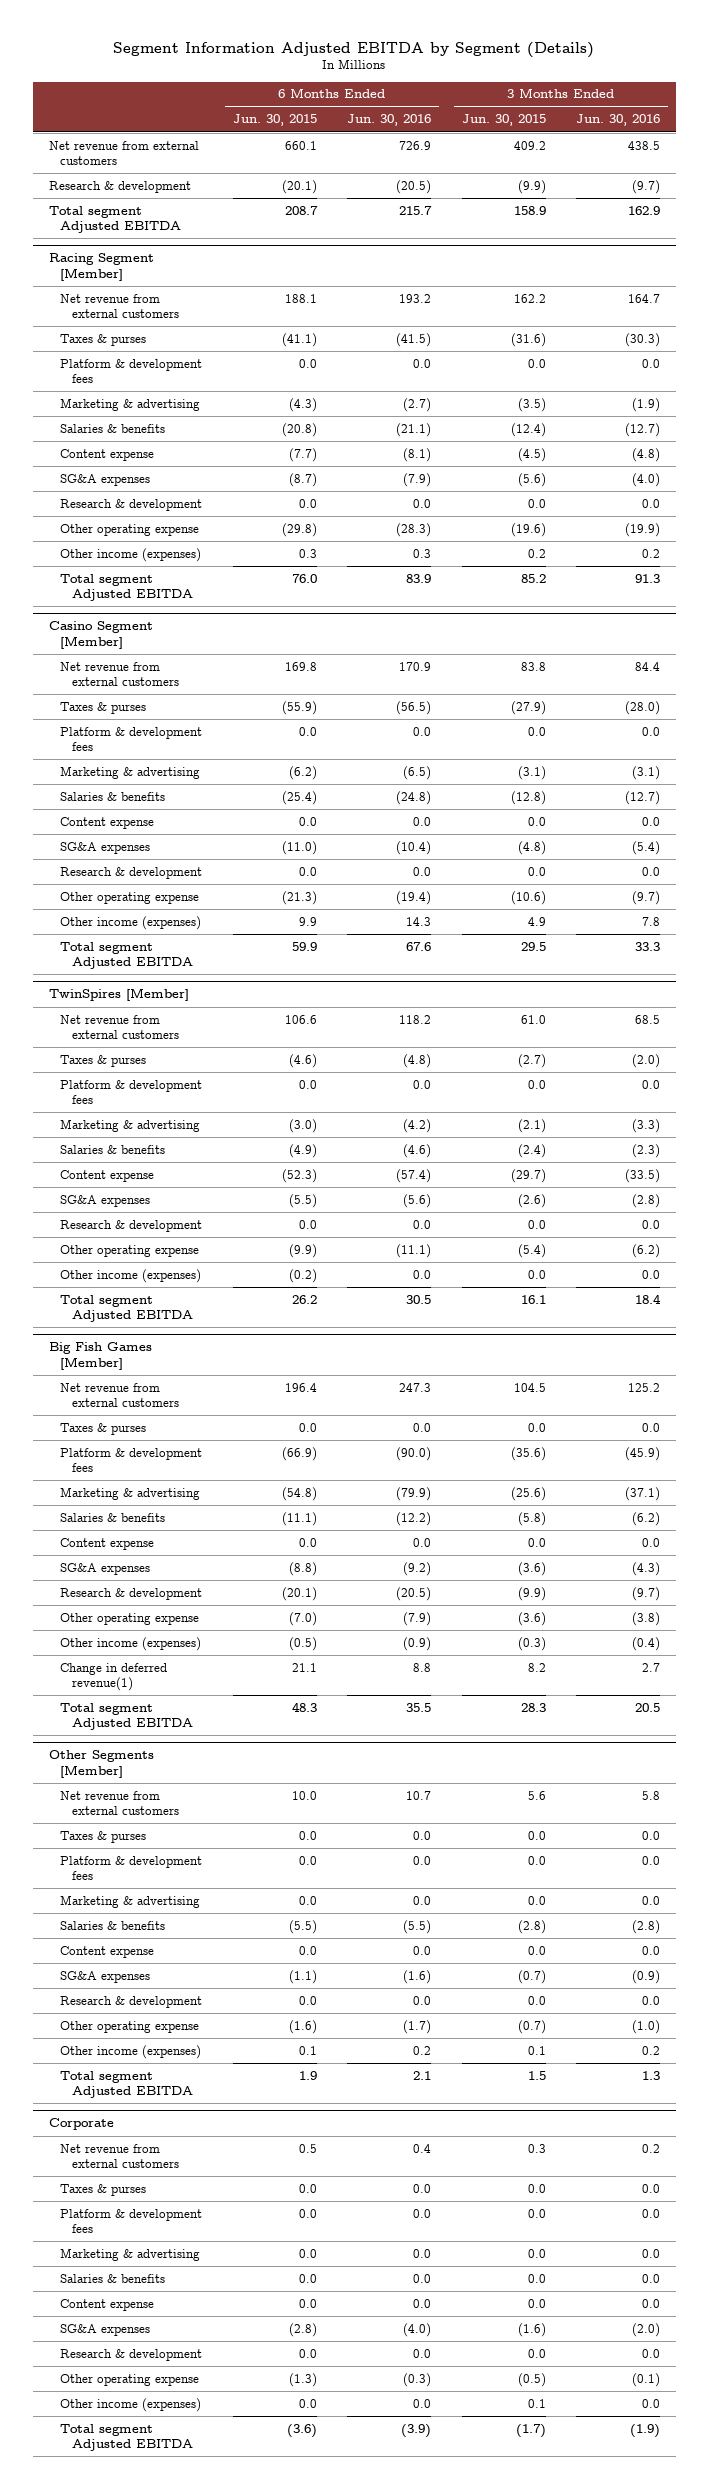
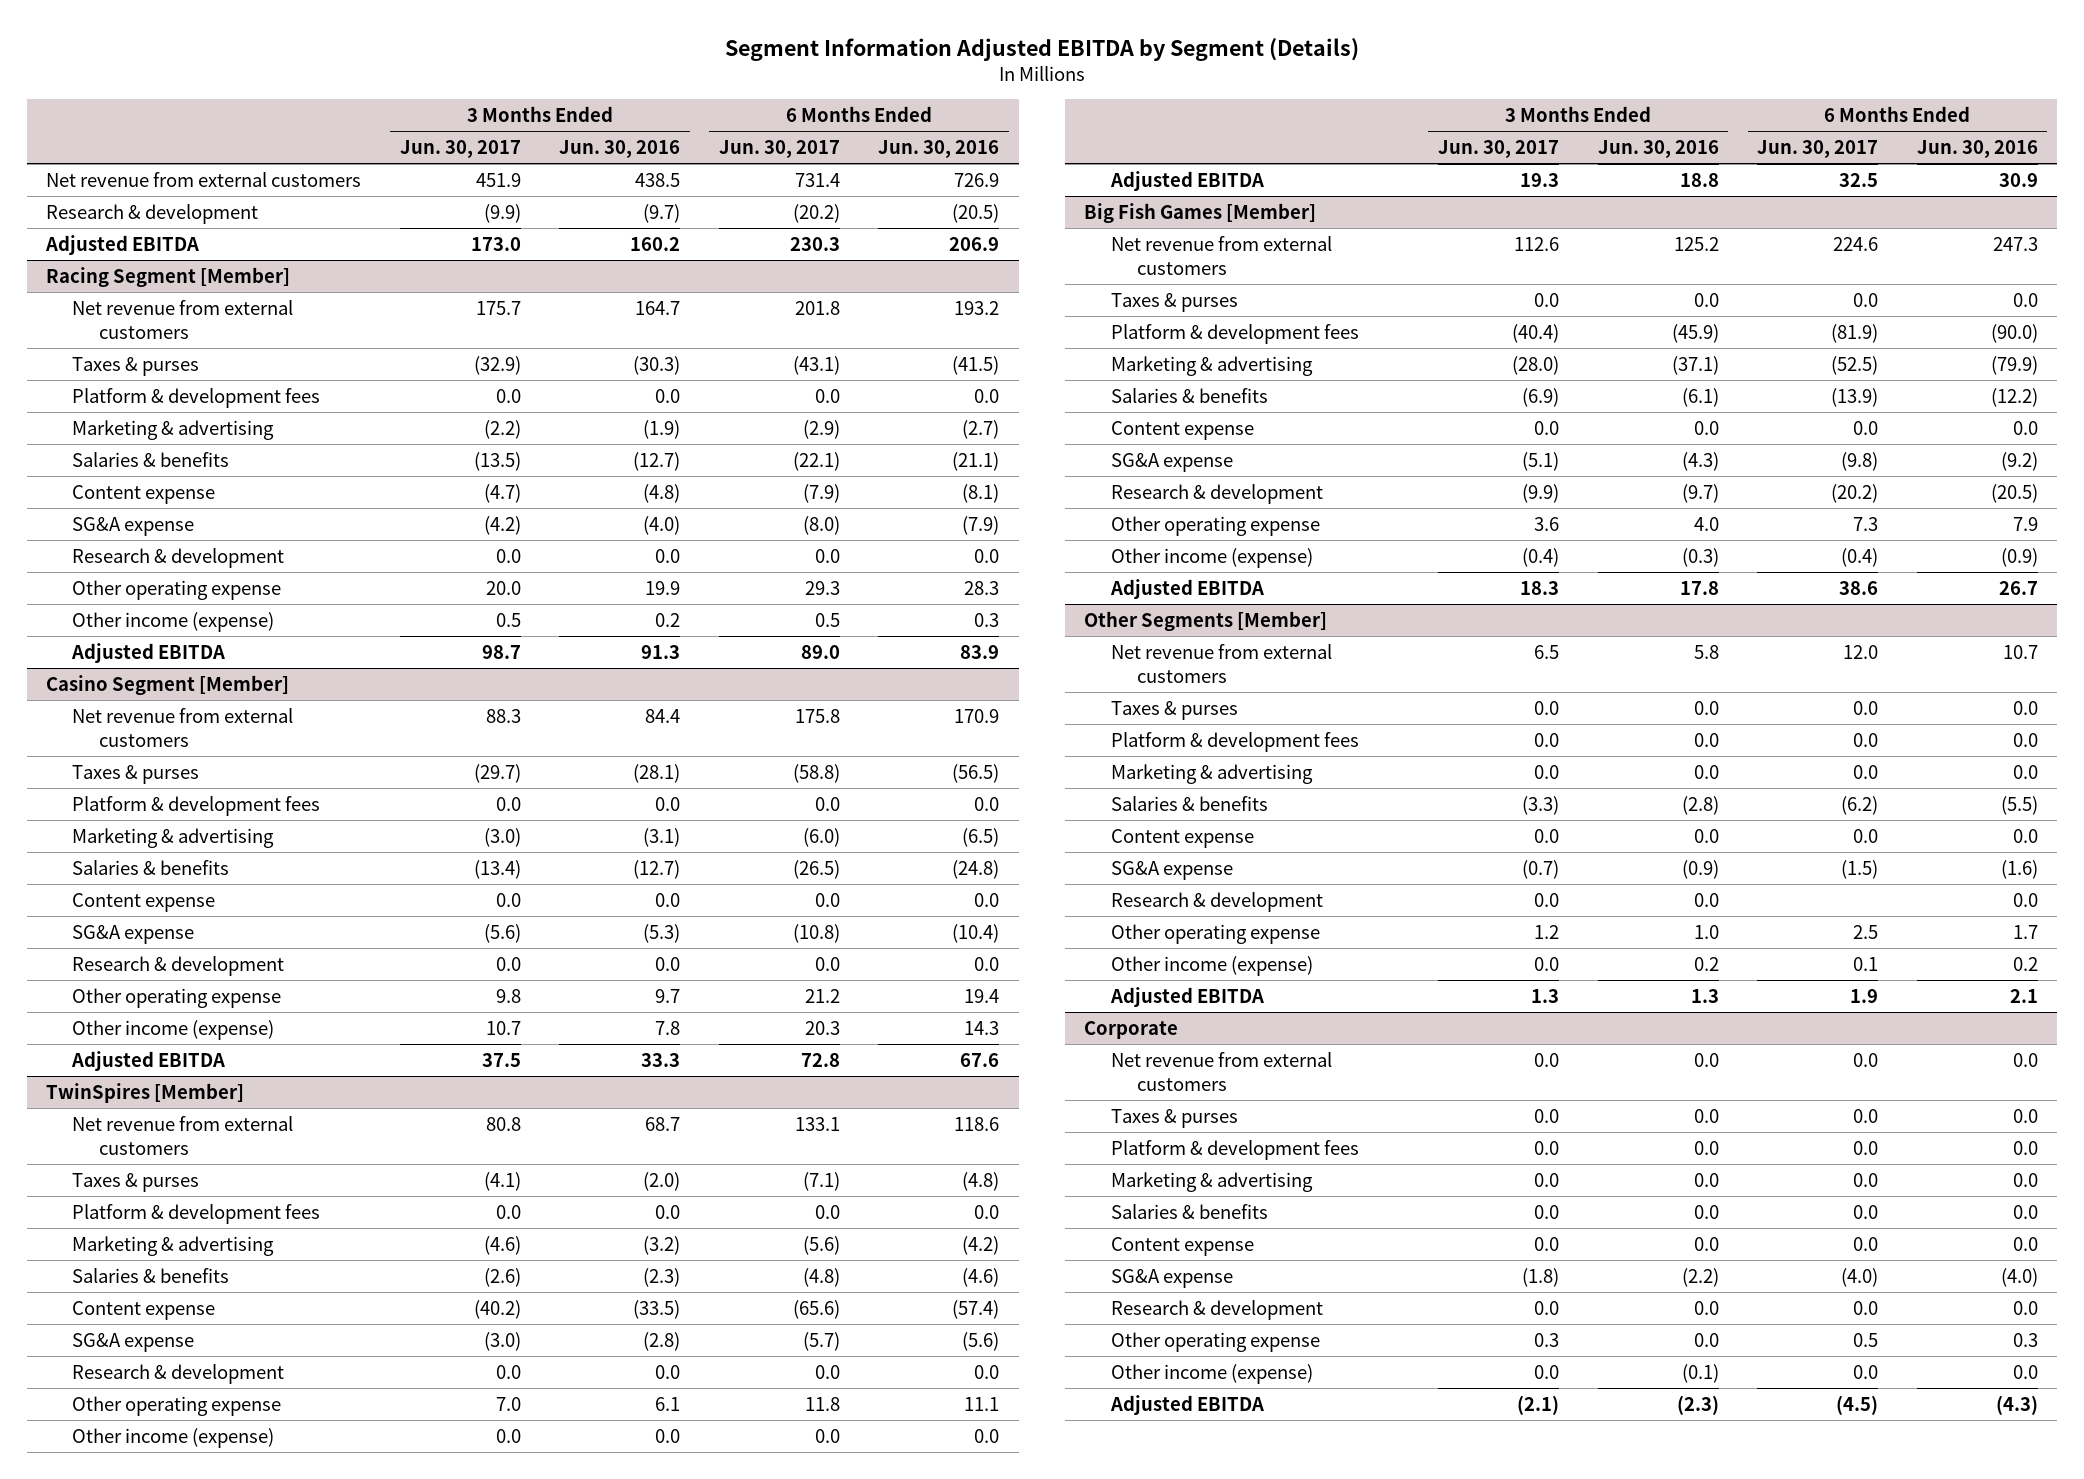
- | 6 Months Ended Jun. 30, 2015 | 6 Months Ended Jun. 30, 2016 | 3 Months Ended Jun. 30, 2015 | 3 Months Ended Jun. 30, 2016
+ | 3 Months Ended Jun. 30, 2017 | 3 Months Ended Jun. 30, 2016 | 6 Months Ended Jun. 30, 2017 | 6 Months Ended Jun. 30, 2016
- Total segment Adjusted EBITDA | 208.7 | 215.7 | 158.9 | 162.9
+ Adjusted EBITDA | 173.0 | 160.2 | 230.3 | 206.9
@ Racing Segment [Member]
- SG&A expenses | (8.7) | (7.9) | (5.6) | (4.0)
+ SG&A expense | (4.2) | (4.0) | (8.0) | (7.9)
- Other operating expense | (29.8) | (28.3) | (19.6) | (19.9)
- Other income (expenses) | 0.3 | 0.3 | 0.2 | 0.2
- Total segment Adjusted EBITDA | 76.0 | 83.9 | 85.2 | 91.3
+ Other operating expense | 20.0 | 19.9 | 29.3 | 28.3
+ Other income (expense) | 0.5 | 0.2 | 0.5 | 0.3
+ Adjusted EBITDA | 98.7 | 91.3 | 89.0 | 83.9
@ Casino Segment [Member]
- Taxes & purses | (55.9) | (56.5) | (27.9) | (28.0)
+ Taxes & purses | (29.7) | (28.1) | (58.8) | (56.5)
- SG&A expenses | (11.0) | (10.4) | (4.8) | (5.4)
+ SG&A expense | (5.6) | (5.3) | (10.8) | (10.4)
- Other operating expense | (21.3) | (19.4) | (10.6) | (9.7)
- Other income (expenses) | 9.9 | 14.3 | 4.9 | 7.8
- Total segment Adjusted EBITDA | 59.9 | 67.6 | 29.5 | 33.3
+ Other operating expense | 9.8 | 9.7 | 21.2 | 19.4
+ Other income (expense) | 10.7 | 7.8 | 20.3 | 14.3
+ Adjusted EBITDA | 37.5 | 33.3 | 72.8 | 67.6
@ TwinSpires [Member]
- Net revenue from external customers | 106.6 | 118.2 | 61.0 | 68.5
+ Net revenue from external customers | 80.8 | 68.7 | 133.1 | 118.6
- Marketing & advertising | (3.0) | (4.2) | (2.1) | (3.3)
+ Marketing & advertising | (4.6) | (3.2) | (5.6) | (4.2)
- SG&A expenses | (5.5) | (5.6) | (2.6) | (2.8)
+ SG&A expense | (3.0) | (2.8) | (5.7) | (5.6)
- Other operating expense | (9.9) | (11.1) | (5.4) | (6.2)
- Other income (expenses) | (0.2) | 0.0 | 0.0 | 0.0
- Total segment Adjusted EBITDA | 26.2 | 30.5 | 16.1 | 18.4
+ Other operating expense | 7.0 | 6.1 | 11.8 | 11.1
+ Other income (expense) | 0.0 | 0.0 | 0.0 | 0.0
+ Adjusted EBITDA | 19.3 | 18.8 | 32.5 | 30.9
@ Big Fish Games [Member]
- Salaries & benefits | (11.1) | (12.2) | (5.8) | (6.2)
+ Salaries & benefits | (6.9) | (6.1) | (13.9) | (12.2)
- SG&A expenses | (8.8) | (9.2) | (3.6) | (4.3)
+ SG&A expense | (5.1) | (4.3) | (9.8) | (9.2)
- Other operating expense | (7.0) | (7.9) | (3.6) | (3.8)
- Other income (expenses) | (0.5) | (0.9) | (0.3) | (0.4)
- Change in deferred revenue(1) | 21.1 | 8.8 | 8.2 | 2.7
- Total segment Adjusted EBITDA | 48.3 | 35.5 | 28.3 | 20.5
+ Other operating expense | 3.6 | 4.0 | 7.3 | 7.9
+ Other income (expense) | (0.4) | (0.3) | (0.4) | (0.9)
+ Adjusted EBITDA | 18.3 | 17.8 | 38.6 | 26.7
@ Other Segments [Member]
- SG&A expenses | (1.1) | (1.6) | (0.7) | (0.9)
+ SG&A expense | (0.7) | (0.9) | (1.5) | (1.6)
- Other operating expense | (1.6) | (1.7) | (0.7) | (1.0)
- Other income (expenses) | 0.1 | 0.2 | 0.1 | 0.2
- Total segment Adjusted EBITDA | 1.9 | 2.1 | 1.5 | 1.3
+ Other operating expense | 1.2 | 1.0 | 2.5 | 1.7
+ Other income (expense) | 0.0 | 0.2 | 0.1 | 0.2
+ Adjusted EBITDA | 1.3 | 1.3 | 1.9 | 2.1
@ Corporate
- Net revenue from external customers | 0.5 | 0.4 | 0.3 | 0.2
+ Net revenue from external customers | 0.0 | 0.0 | 0.0 | 0.0
- SG&A expenses | (2.8) | (4.0) | (1.6) | (2.0)
+ SG&A expense | (1.8) | (2.2) | (4.0) | (4.0)
- Other operating expense | (1.3) | (0.3) | (0.5) | (0.1)
- Other income (expenses) | 0.0 | 0.0 | 0.1 | 0.0
- Total segment Adjusted EBITDA | (3.6) | (3.9) | (1.7) | (1.9)
+ Other operating expense | 0.3 | 0.0 | 0.5 | 0.3
+ Other income (expense) | 0.0 | (0.1) | 0.0 | 0.0
+ Adjusted EBITDA | (2.1) | (2.3) | (4.5) | (4.3)

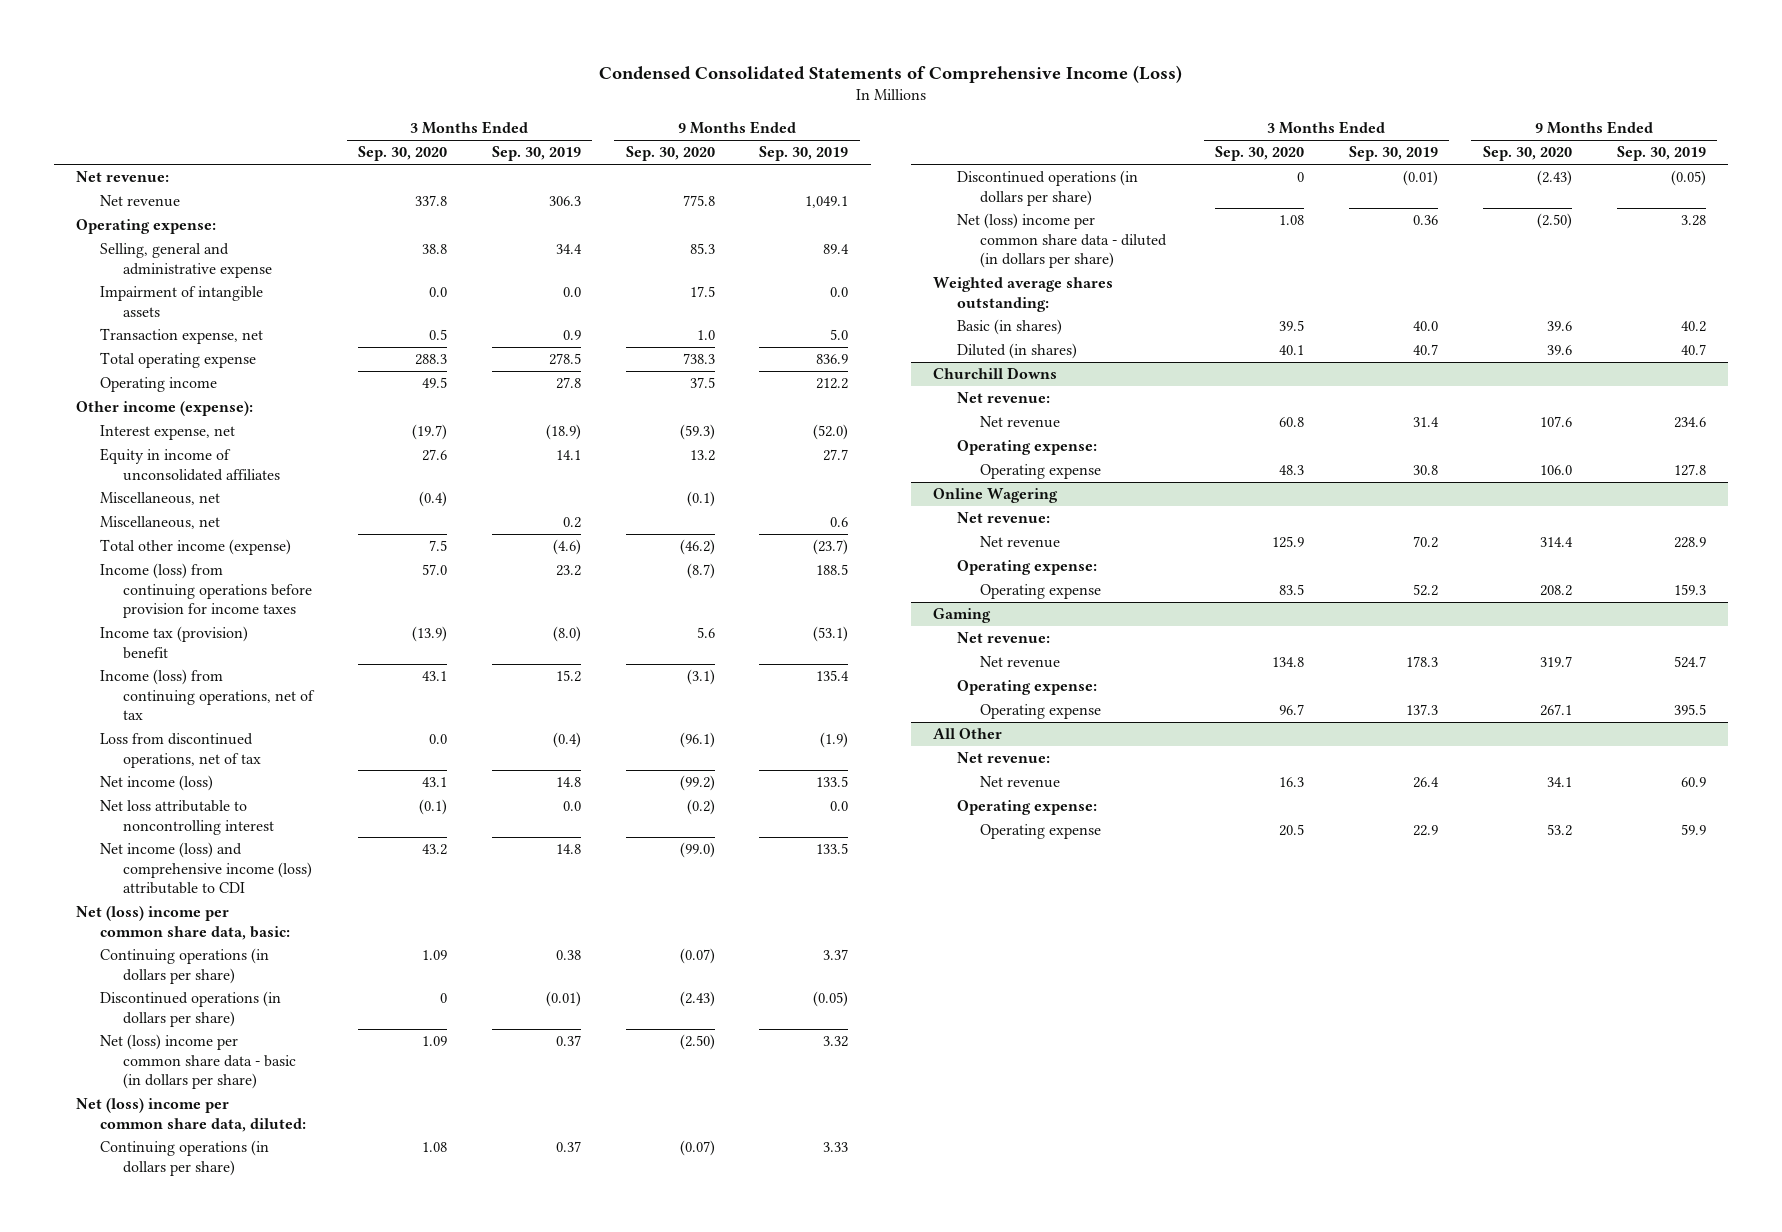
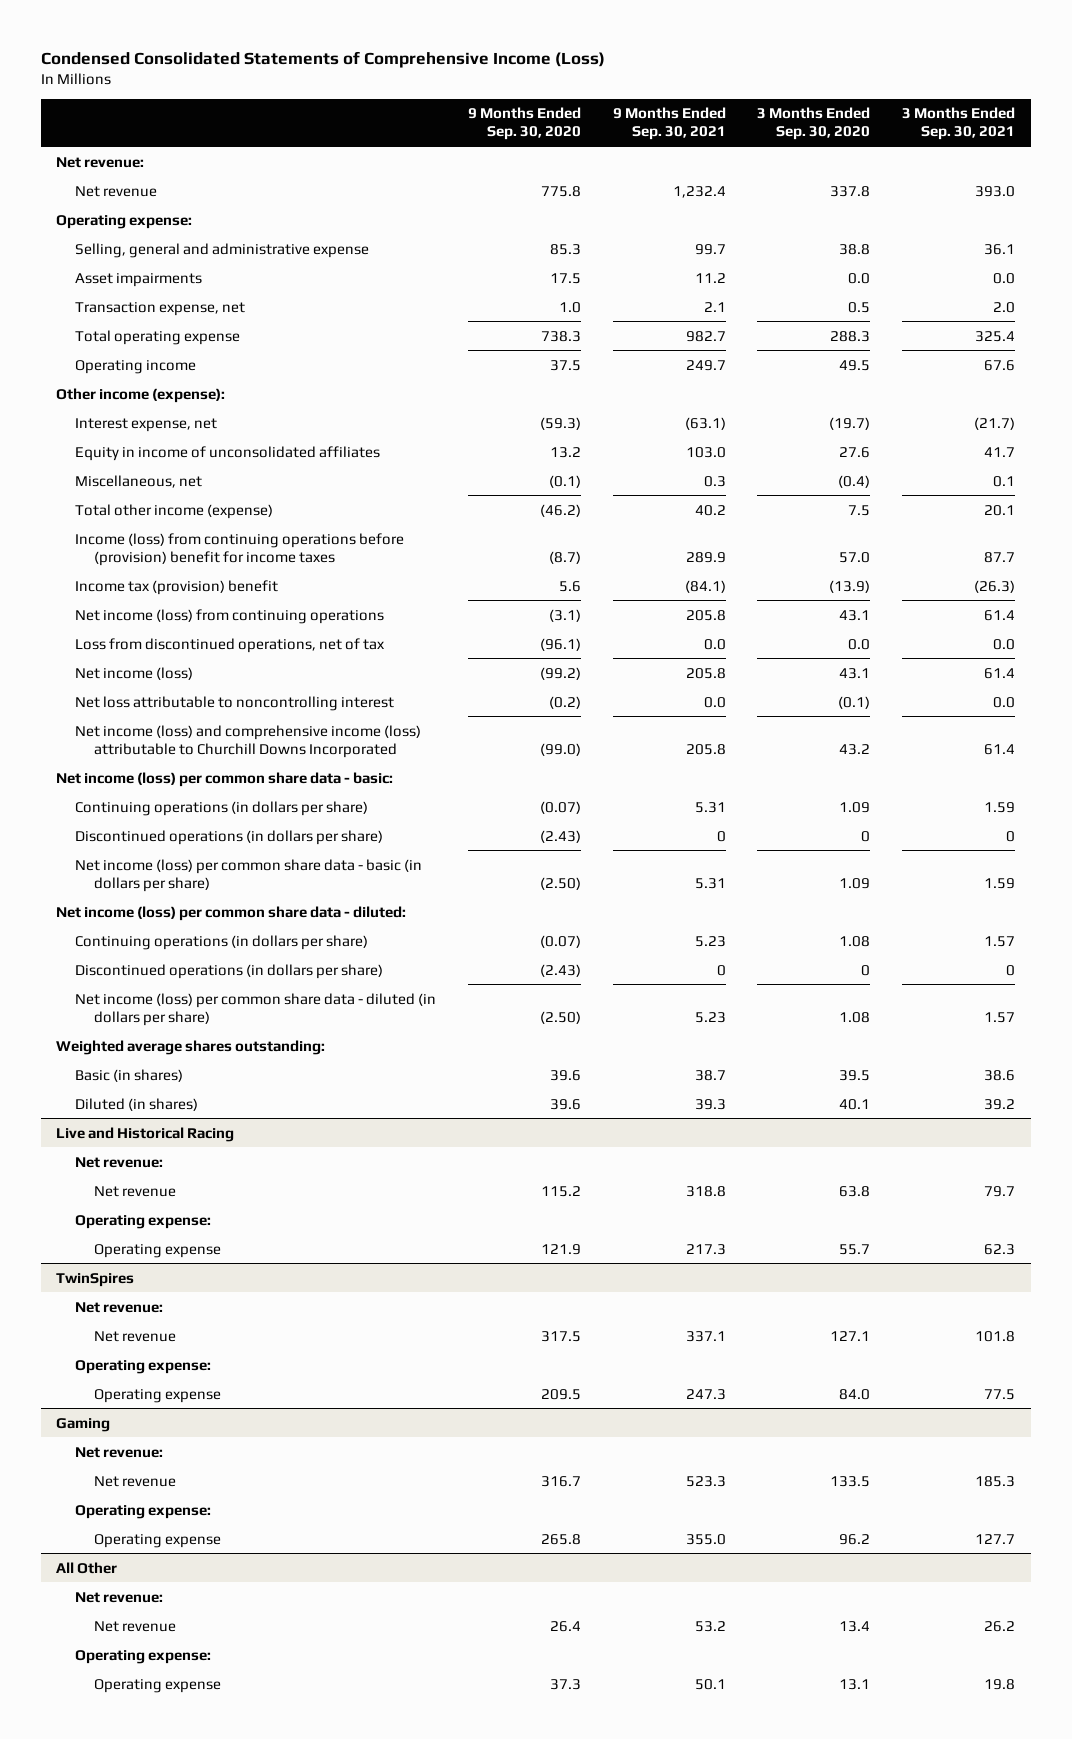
- | 3 Months Ended Sep. 30, 2020 | 3 Months Ended Sep. 30, 2019 | 9 Months Ended Sep. 30, 2020 | 9 Months Ended Sep. 30, 2019
+ | 9 Months Ended Sep. 30, 2020 | 9 Months Ended Sep. 30, 2021 | 3 Months Ended Sep. 30, 2020 | 3 Months Ended Sep. 30, 2021
- Impairment of intangible assets | 0.0 | 0.0 | 17.5 | 0.0
+ Asset impairments | 17.5 | 11.2 | 0.0 | 0.0
- Miscellaneous, net | | 0.2 | | 0.6
- Income (loss) from continuing operations before provision for income taxes | 57.0 | 23.2 | (8.7) | 188.5
+ Income (loss) from continuing operations before (provision) benefit for income taxes | (8.7) | 289.9 | 57.0 | 87.7
- Income (loss) from continuing operations, net of tax | 43.1 | 15.2 | (3.1) | 135.4
+ Net income (loss) from continuing operations | (3.1) | 205.8 | 43.1 | 61.4
- Net income (loss) and comprehensive income (loss) attributable to CDI | 43.2 | 14.8 | (99.0) | 133.5
- Net (loss) income per common share data, basic:
+ Net income (loss) and comprehensive income (loss) attributable to Churchill Downs Incorporated | (99.0) | 205.8 | 43.2 | 61.4
+ Net income (loss) per common share data - basic:
- Net (loss) income per common share data - basic (in dollars per share) | 1.09 | 0.37 | (2.50) | 3.32
- Net (loss) income per common share data, diluted:
+ Net income (loss) per common share data - basic (in dollars per share) | (2.50) | 5.31 | 1.09 | 1.59
+ Net income (loss) per common share data - diluted:
- Net (loss) income per common share data - diluted (in dollars per share) | 1.08 | 0.36 | (2.50) | 3.28
+ Net income (loss) per common share data - diluted (in dollars per share) | (2.50) | 5.23 | 1.08 | 1.57
- Churchill Downs
+ Live and Historical Racing
- Net revenue | 60.8 | 31.4 | 107.6 | 234.6
+ Net revenue | 115.2 | 318.8 | 63.8 | 79.7
- Operating expense | 48.3 | 30.8 | 106.0 | 127.8
- Online Wagering
+ Operating expense | 121.9 | 217.3 | 55.7 | 62.3
+ TwinSpires
- Net revenue | 125.9 | 70.2 | 314.4 | 228.9
+ Net revenue | 317.5 | 337.1 | 127.1 | 101.8
- Operating expense | 83.5 | 52.2 | 208.2 | 159.3
+ Operating expense | 209.5 | 247.3 | 84.0 | 77.5
@ Gaming
- Net revenue | 134.8 | 178.3 | 319.7 | 524.7
+ Net revenue | 316.7 | 523.3 | 133.5 | 185.3
- Operating expense | 96.7 | 137.3 | 267.1 | 395.5
+ Operating expense | 265.8 | 355.0 | 96.2 | 127.7
@ All Other
- Net revenue | 16.3 | 26.4 | 34.1 | 60.9
+ Net revenue | 26.4 | 53.2 | 13.4 | 26.2
- Operating expense | 20.5 | 22.9 | 53.2 | 59.9
+ Operating expense | 37.3 | 50.1 | 13.1 | 19.8

